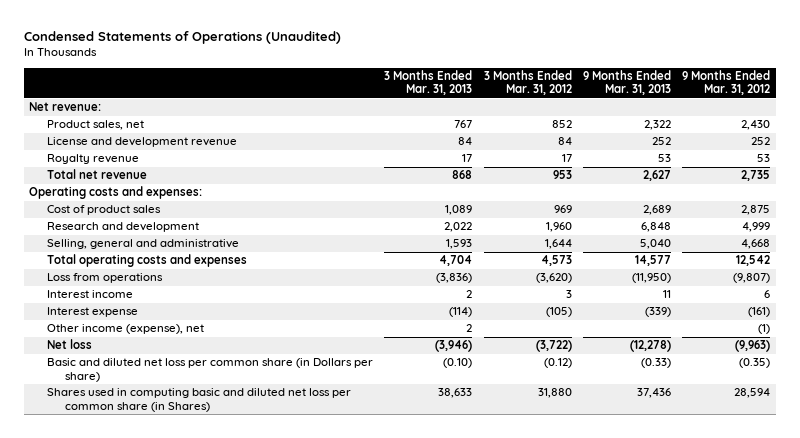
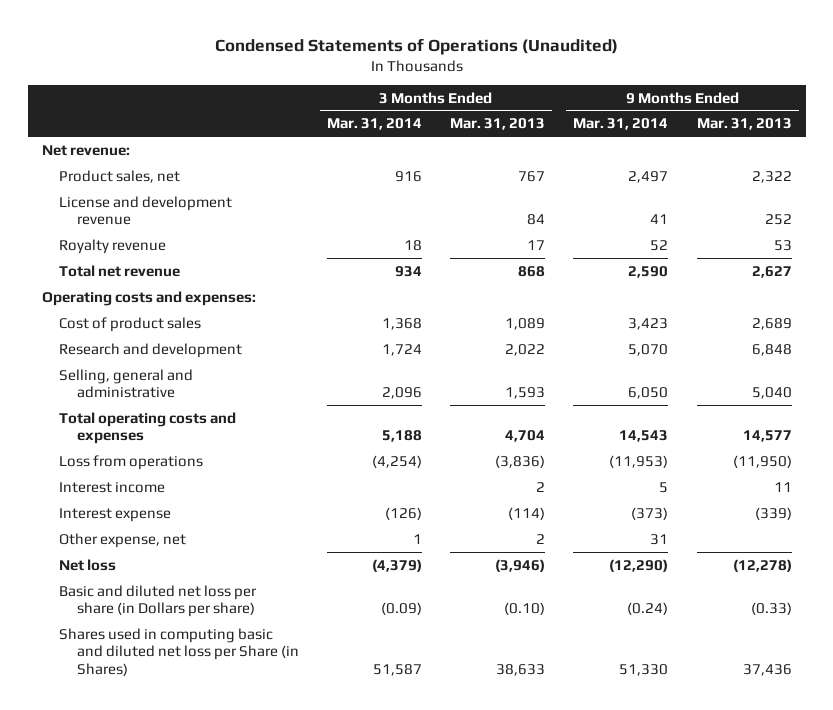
- | 3 Months Ended Mar. 31, 2013 | 3 Months Ended Mar. 31, 2012 | 9 Months Ended Mar. 31, 2013 | 9 Months Ended Mar. 31, 2012
+ | 3 Months Ended Mar. 31, 2014 | 3 Months Ended Mar. 31, 2013 | 9 Months Ended Mar. 31, 2014 | 9 Months Ended Mar. 31, 2013
- Other income (expense), net | 2 | | | (1)
+ Other expense, net | 1 | 2 | 31 |
- Basic and diluted net loss per common share (in Dollars per share) | (0.10) | (0.12) | (0.33) | (0.35)
- Shares used in computing basic and diluted net loss per common share (in Shares) | 38,633 | 31,880 | 37,436 | 28,594
+ Basic and diluted net loss per share (in Dollars per share) | (0.09) | (0.10) | (0.24) | (0.33)
+ Shares used in computing basic and diluted net loss per Share (in Shares) | 51,587 | 38,633 | 51,330 | 37,436

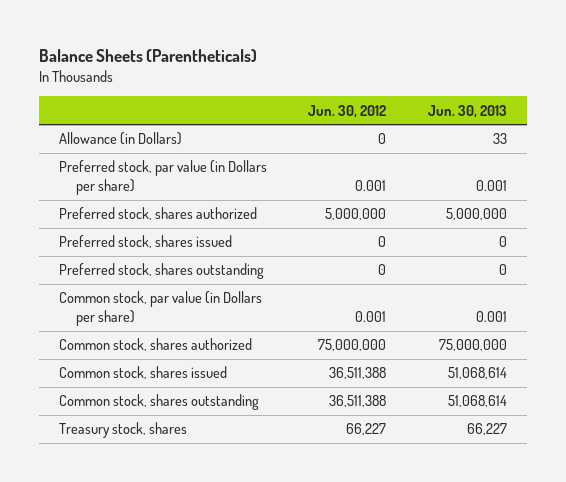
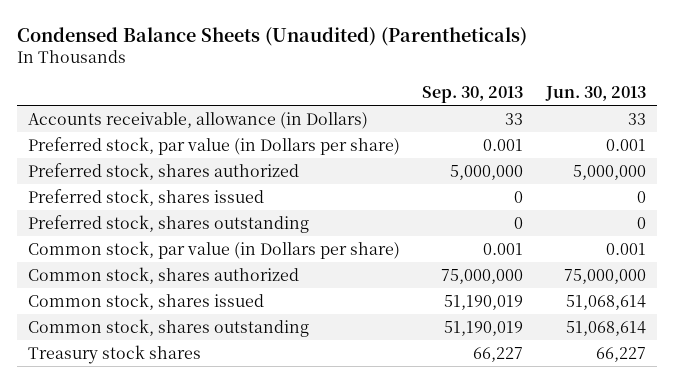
- Balance Sheets (Parentheticals)
+ Condensed Balance Sheets (Unaudited) (Parentheticals)
- | Jun. 30, 2012 | Jun. 30, 2013
+ | Sep. 30, 2013 | Jun. 30, 2013
- Allowance (in Dollars) | 0 | 33
+ Accounts receivable, allowance (in Dollars) | 33 | 33
- Treasury stock, shares | 66,227 | 66,227
+ Treasury stock shares | 66,227 | 66,227

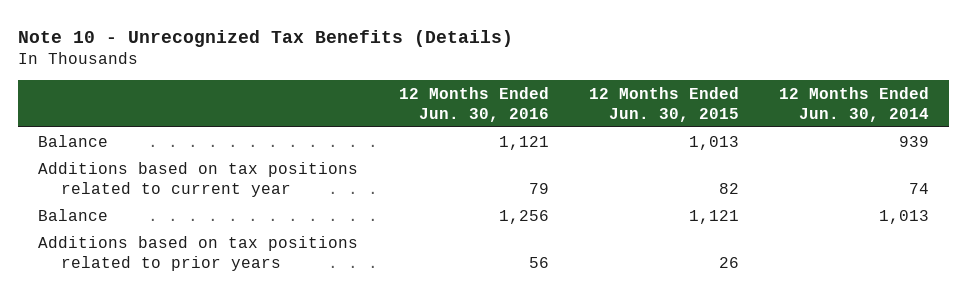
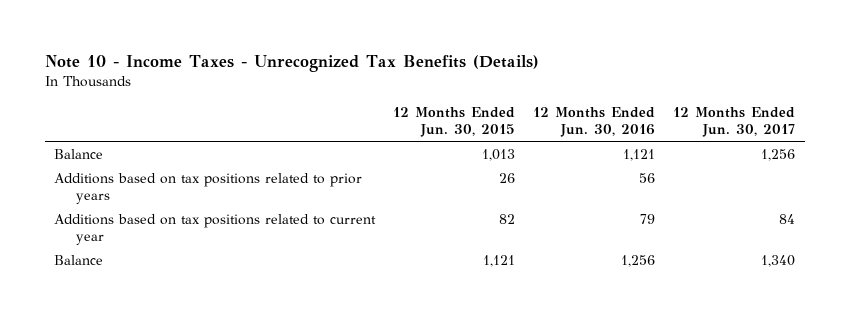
- Note 10 - Unrecognized Tax Benefits (Details)
+ Note 10 - Income Taxes - Unrecognized Tax Benefits (Details)
- | 12 Months Ended Jun. 30, 2016 | 12 Months Ended Jun. 30, 2015 | 12 Months Ended Jun. 30, 2014
+ | 12 Months Ended Jun. 30, 2015 | 12 Months Ended Jun. 30, 2016 | 12 Months Ended Jun. 30, 2017
moved up: Additions based on tax positions related to prior years | 26 | 56 |

